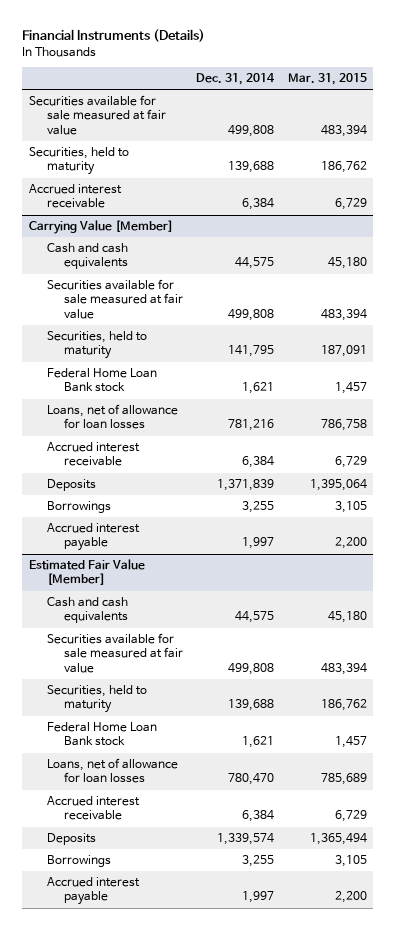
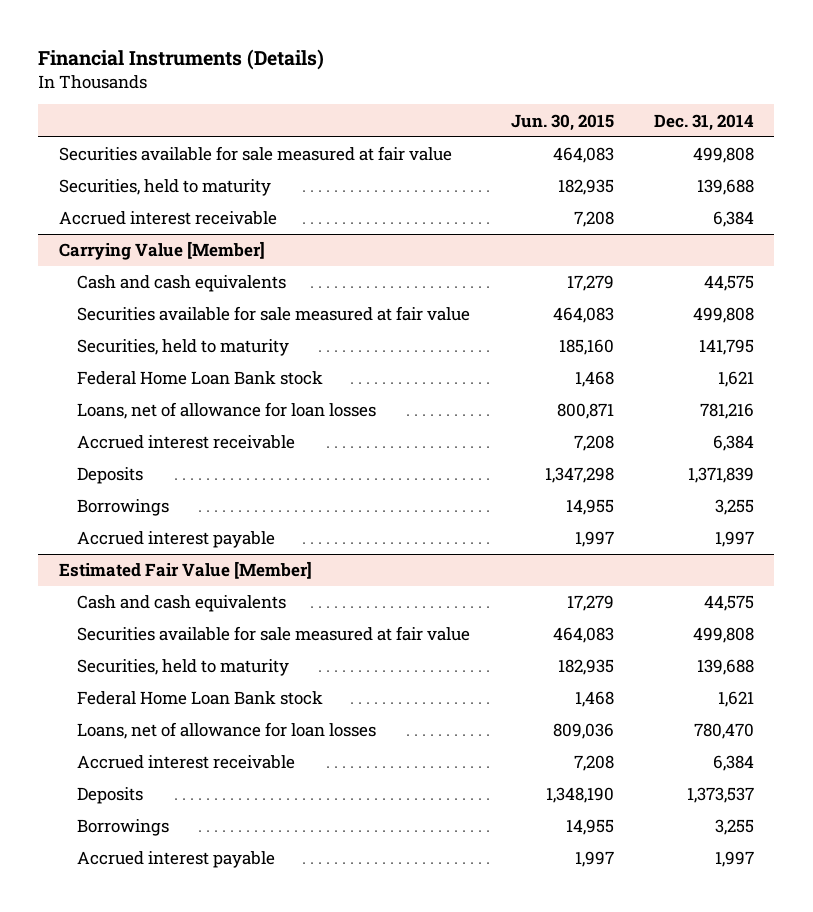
- | Dec. 31, 2014 | Mar. 31, 2015
+ | Jun. 30, 2015 | Dec. 31, 2014
@ Estimated Fair Value [Member]
- Deposits | 1,339,574 | 1,365,494
+ Deposits | 1,348,190 | 1,373,537

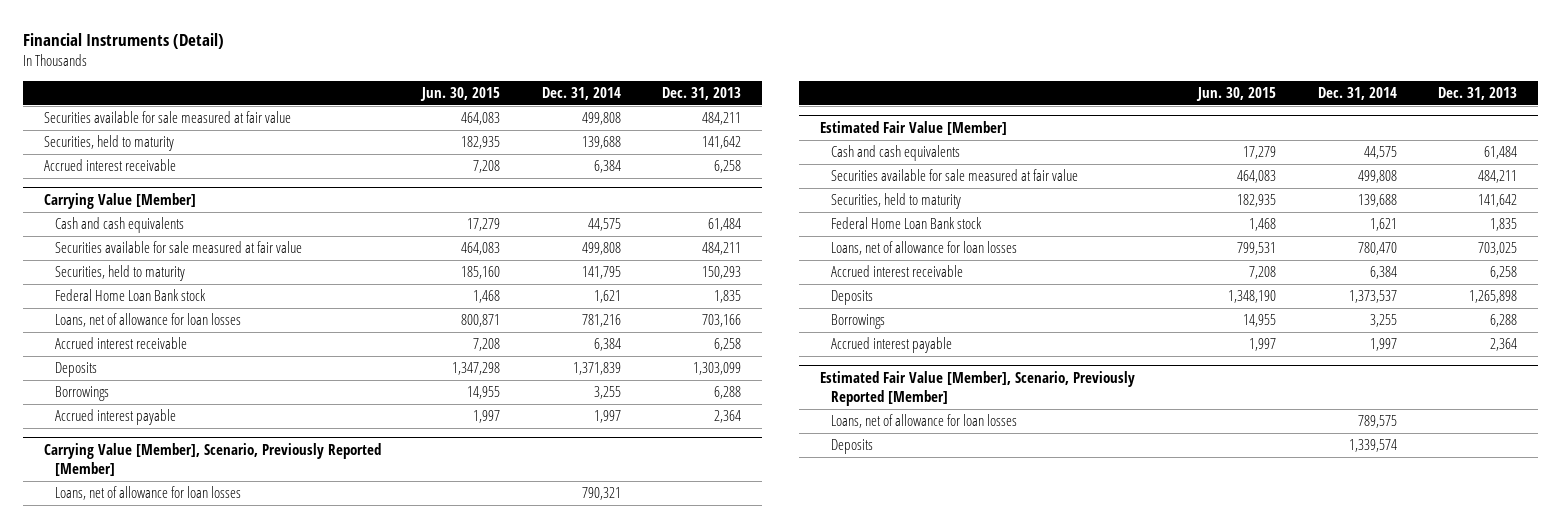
- Financial Instruments (Details)
+ Financial Instruments (Detail)
- | Jun. 30, 2015 | Dec. 31, 2014
+ | Jun. 30, 2015 | Dec. 31, 2014 | Dec. 31, 2013
+ Carrying Value [Member], Scenario, Previously Reported [Member]
+ Loans, net of allowance for loan losses | | 790,321 |
@ Estimated Fair Value [Member]
- Loans, net of allowance for loan losses | 809,036 | 780,470
+ Loans, net of allowance for loan losses | 799,531 | 780,470 | 703,025
+ Estimated Fair Value [Member], Scenario, Previously Reported [Member]
+ Loans, net of allowance for loan losses | | 789,575 |
+ Deposits | | 1,339,574 |

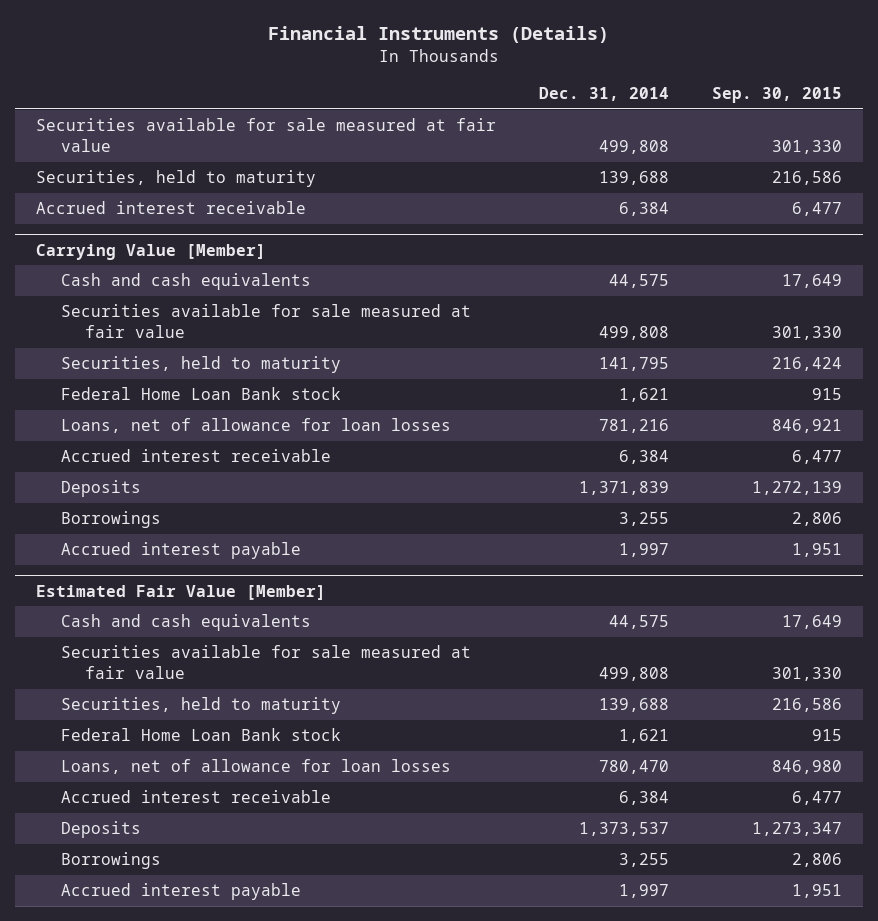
- Financial Instruments (Detail)
+ Financial Instruments (Details)
- | Jun. 30, 2015 | Dec. 31, 2014 | Dec. 31, 2013
+ | Dec. 31, 2014 | Sep. 30, 2015
- Carrying Value [Member], Scenario, Previously Reported [Member]
- Loans, net of allowance for loan losses | | 790,321 |
- Estimated Fair Value [Member], Scenario, Previously Reported [Member]
- Loans, net of allowance for loan losses | | 789,575 |
- Deposits | | 1,339,574 |

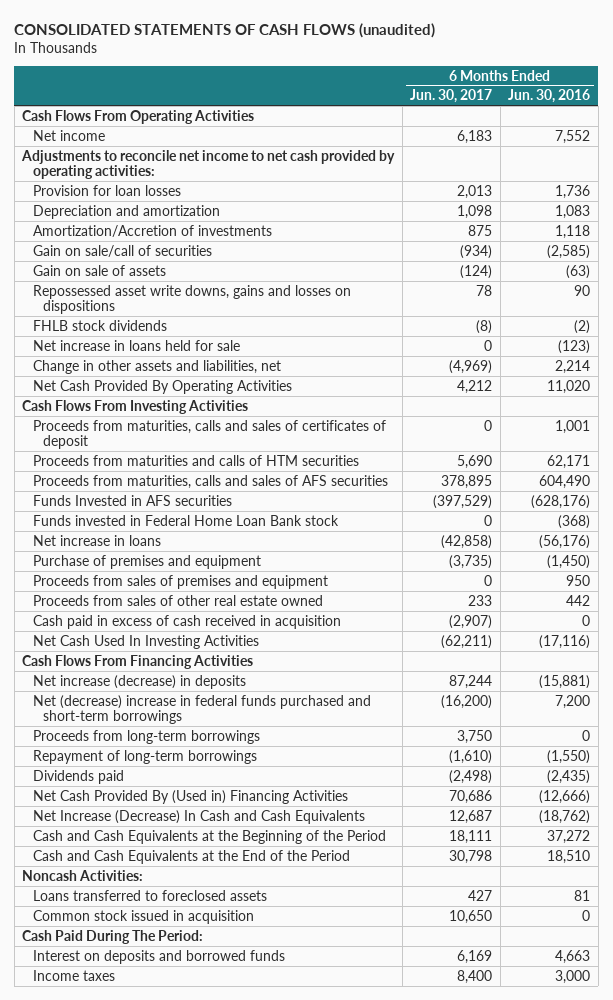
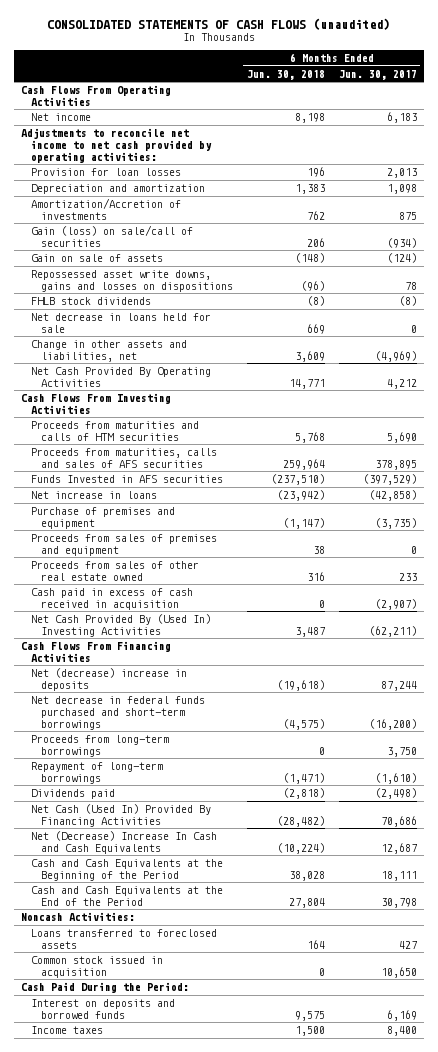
- | 6 Months Ended Jun. 30, 2017 | 6 Months Ended Jun. 30, 2016
+ | 6 Months Ended Jun. 30, 2018 | 6 Months Ended Jun. 30, 2017
- Gain on sale/call of securities | (934) | (2,585)
+ Gain (loss) on sale/call of securities | 206 | (934)
- Net increase in loans held for sale | 0 | (123)
+ Net decrease in loans held for sale | 669 | 0
- Proceeds from maturities, calls and sales of certificates of deposit | 0 | 1,001
- Funds invested in Federal Home Loan Bank stock | 0 | (368)
- Net Cash Used In Investing Activities | (62,211) | (17,116)
+ Net Cash Provided By (Used In) Investing Activities | 3,487 | (62,211)
- Net increase (decrease) in deposits | 87,244 | (15,881)
- Net (decrease) increase in federal funds purchased and short-term borrowings | (16,200) | 7,200
+ Net (decrease) increase in deposits | (19,618) | 87,244
+ Net decrease in federal funds purchased and short-term borrowings | (4,575) | (16,200)
- Net Cash Provided By (Used in) Financing Activities | 70,686 | (12,666)
- Net Increase (Decrease) In Cash and Cash Equivalents | 12,687 | (18,762)
+ Net Cash (Used In) Provided By Financing Activities | (28,482) | 70,686
+ Net (Decrease) Increase In Cash and Cash Equivalents | (10,224) | 12,687
- Cash Paid During The Period:
+ Cash Paid During the Period:

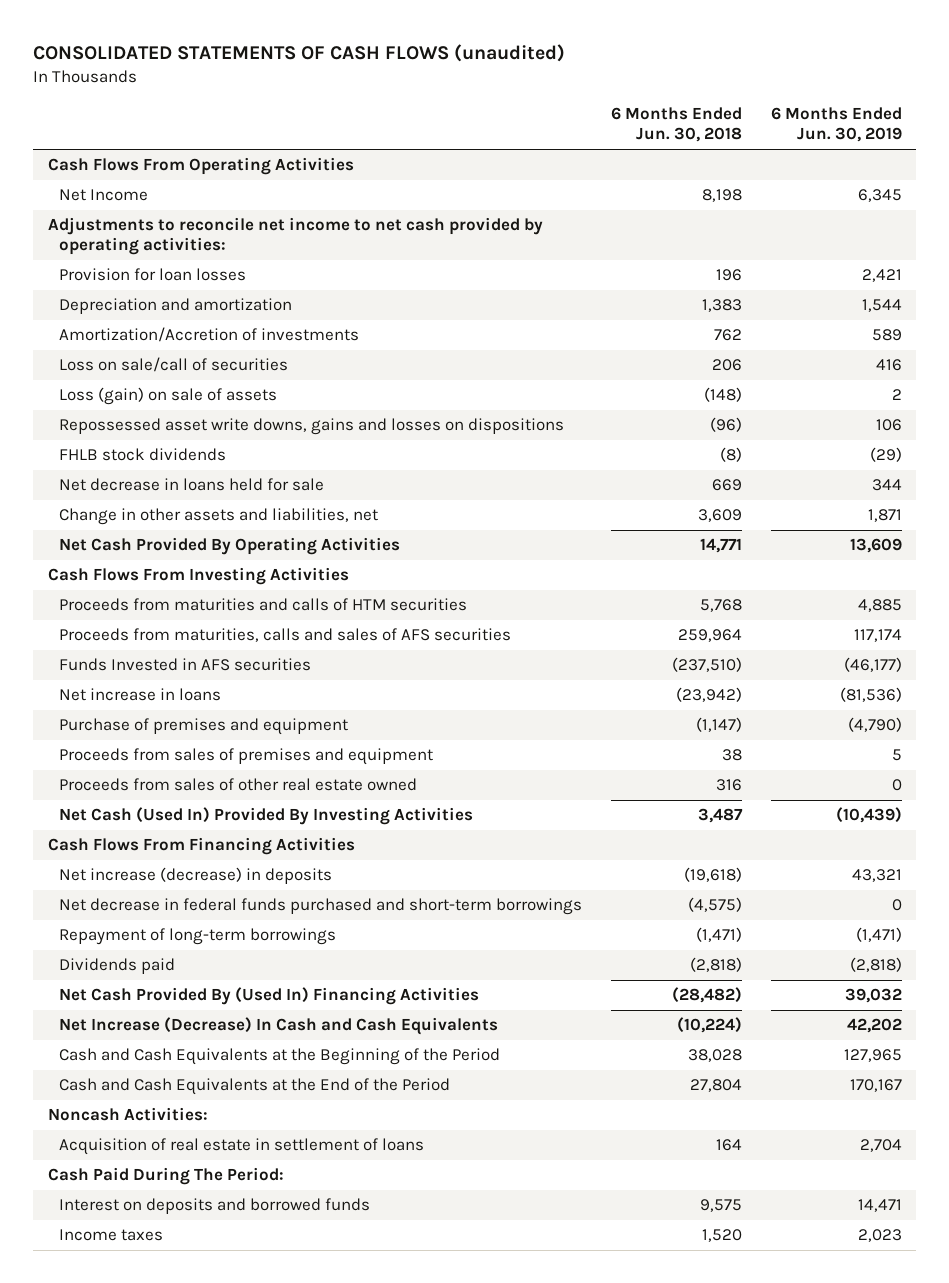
- | 6 Months Ended Jun. 30, 2018 | 6 Months Ended Jun. 30, 2017
+ | 6 Months Ended Jun. 30, 2018 | 6 Months Ended Jun. 30, 2019
- Net income | 8,198 | 6,183
+ Net Income | 8,198 | 6,345
- Gain (loss) on sale/call of securities | 206 | (934)
- Gain on sale of assets | (148) | (124)
+ Loss on sale/call of securities | 206 | 416
+ Loss (gain) on sale of assets | (148) | 2
- Cash paid in excess of cash received in acquisition | 0 | (2,907)
- Net Cash Provided By (Used In) Investing Activities | 3,487 | (62,211)
+ Net Cash (Used In) Provided By Investing Activities | 3,487 | (10,439)
- Net (decrease) increase in deposits | (19,618) | 87,244
+ Net increase (decrease) in deposits | (19,618) | 43,321
- Proceeds from long-term borrowings | 0 | 3,750
- Net Cash (Used In) Provided By Financing Activities | (28,482) | 70,686
- Net (Decrease) Increase In Cash and Cash Equivalents | (10,224) | 12,687
+ Net Cash Provided By (Used In) Financing Activities | (28,482) | 39,032
+ Net Increase (Decrease) In Cash and Cash Equivalents | (10,224) | 42,202
- Loans transferred to foreclosed assets | 164 | 427
- Common stock issued in acquisition | 0 | 10,650
- Cash Paid During the Period:
+ Acquisition of real estate in settlement of loans | 164 | 2,704
+ Cash Paid During The Period:
- Income taxes | 1,500 | 8,400
+ Income taxes | 1,520 | 2,023

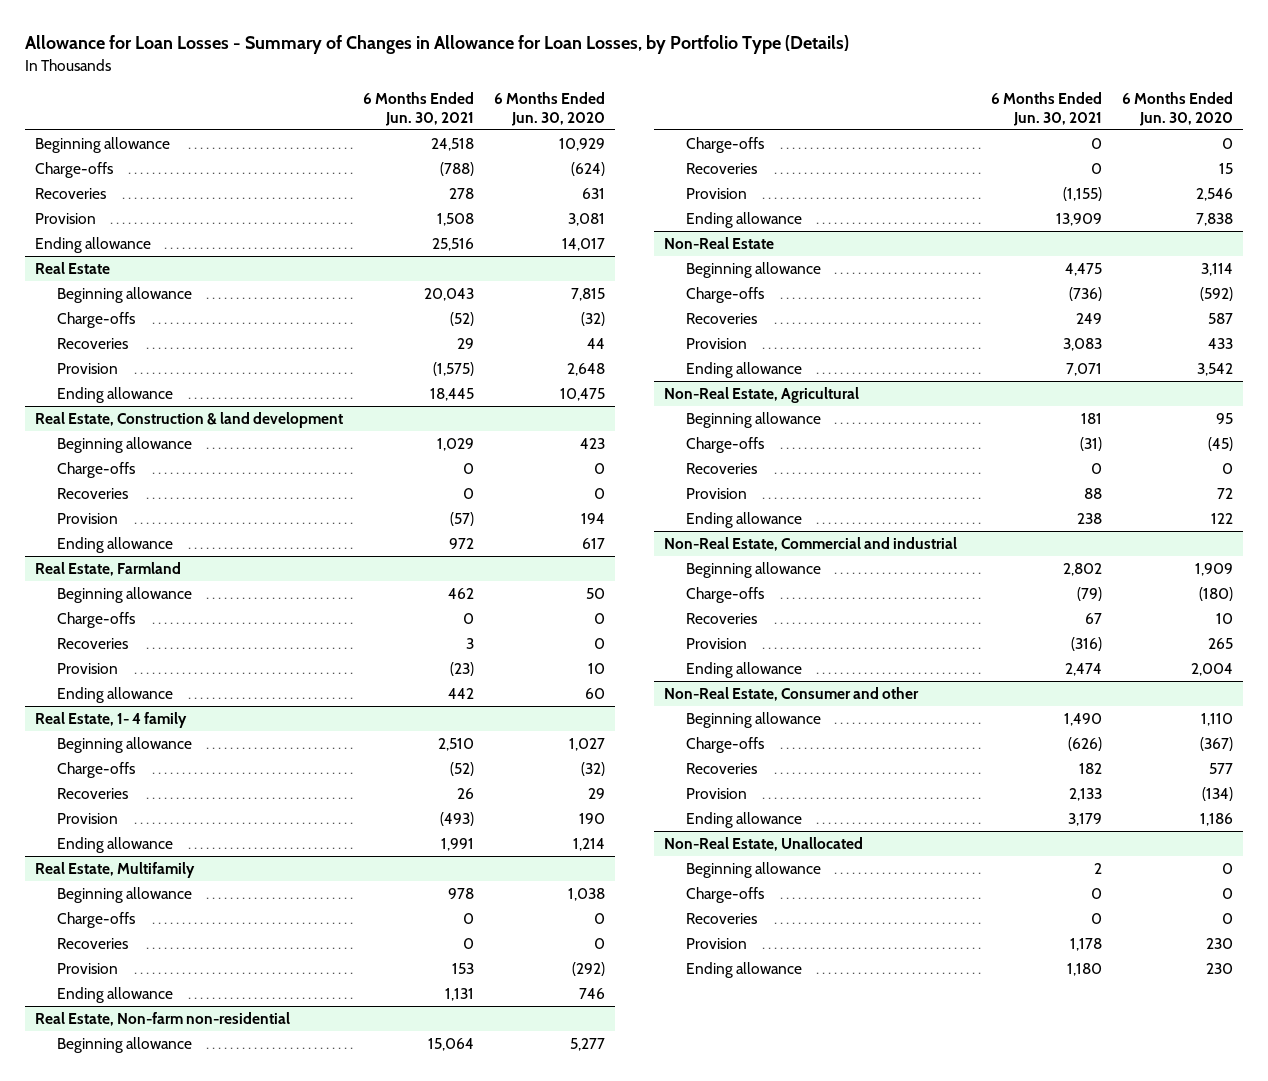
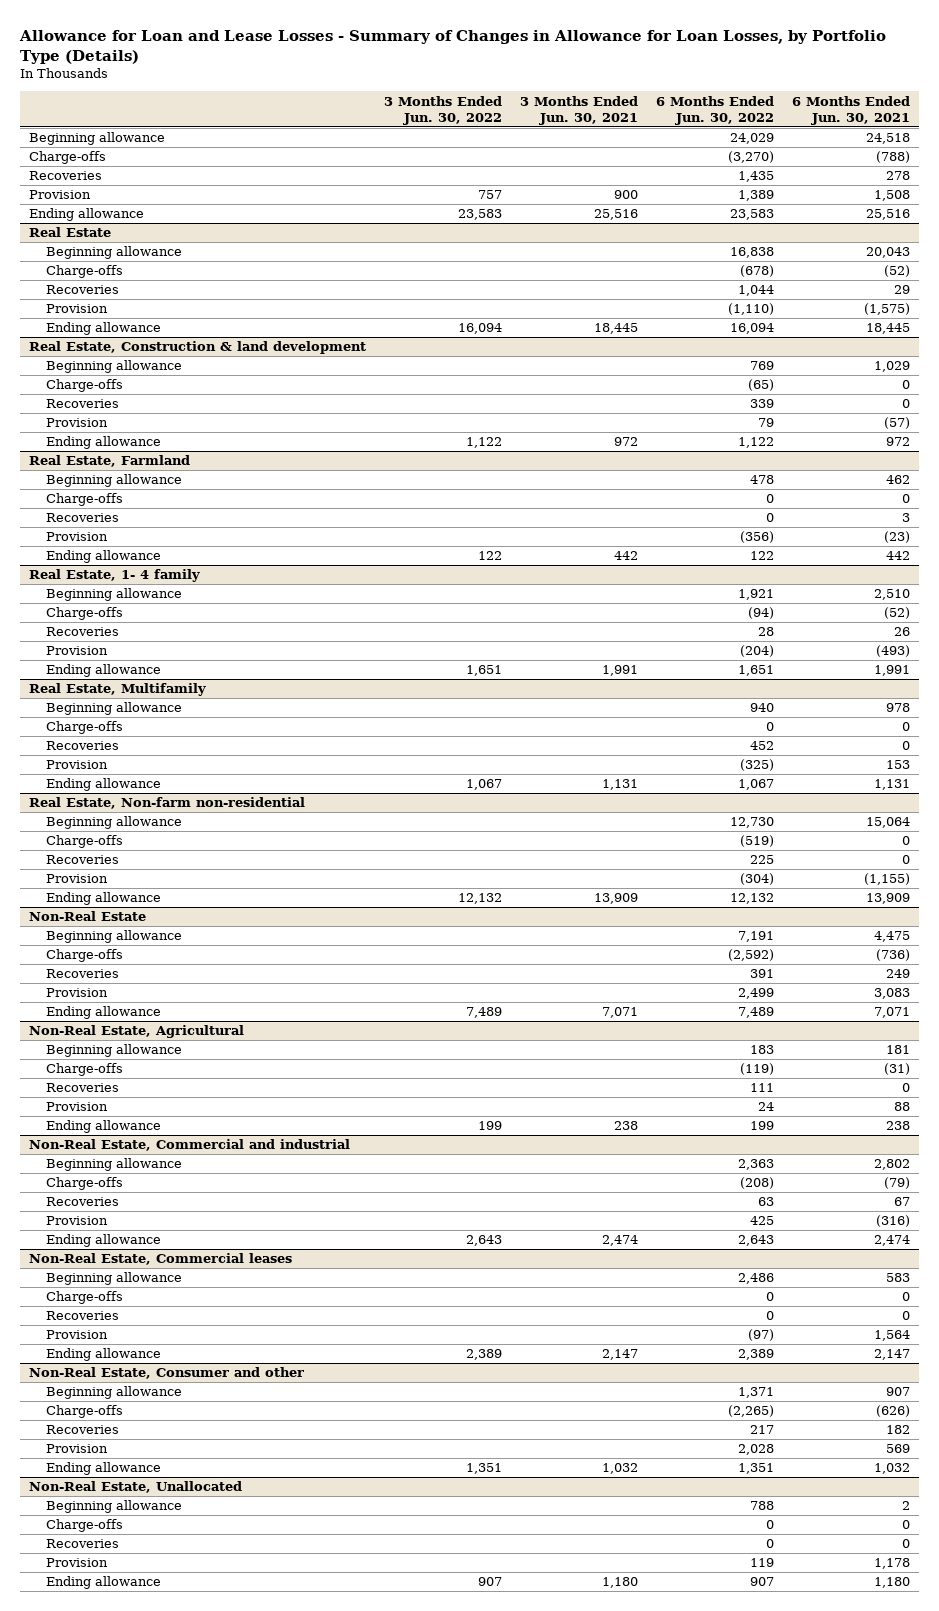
- Allowance for Loan Losses - Summary of Changes in Allowance for Loan Losses, by Portfolio Type (Details)
+ Allowance for Loan and Lease Losses - Summary of Changes in Allowance for Loan Losses, by Portfolio Type (Details)
- | 6 Months Ended Jun. 30, 2021 | 6 Months Ended Jun. 30, 2020
+ | 3 Months Ended Jun. 30, 2022 | 3 Months Ended Jun. 30, 2021 | 6 Months Ended Jun. 30, 2022 | 6 Months Ended Jun. 30, 2021
+ Non-Real Estate, Commercial leases
+ Beginning allowance | | | 2,486 | 583
+ Charge-offs | | | 0 | 0
+ Recoveries | | | 0 | 0
+ Provision | | | (97) | 1,564
+ Ending allowance | 2,389 | 2,147 | 2,389 | 2,147
@ Non-Real Estate, Consumer and other
- Beginning allowance | 1,490 | 1,110
+ Beginning allowance | | | 1,371 | 907
- Provision | 2,133 | (134)
- Ending allowance | 3,179 | 1,186
+ Provision | | | 2,028 | 569
+ Ending allowance | 1,351 | 1,032 | 1,351 | 1,032

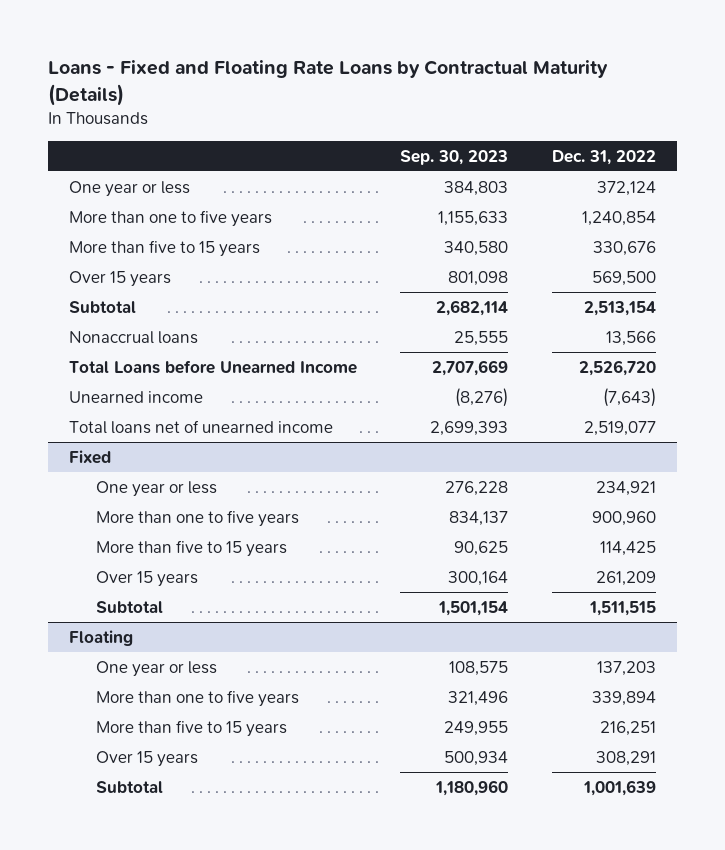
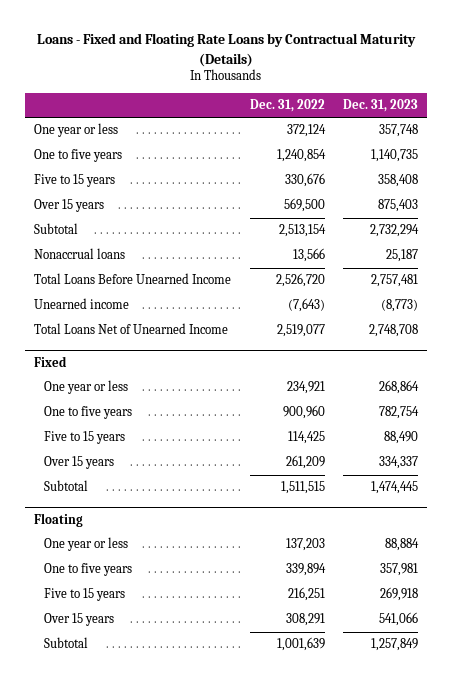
- | Sep. 30, 2023 | Dec. 31, 2022
+ | Dec. 31, 2022 | Dec. 31, 2023
- More than one to five years | 1,155,633 | 1,240,854
- More than five to 15 years | 340,580 | 330,676
+ One to five years | 1,240,854 | 1,140,735
+ Five to 15 years | 330,676 | 358,408
- Total Loans before Unearned Income | 2,707,669 | 2,526,720
+ Total Loans Before Unearned Income | 2,526,720 | 2,757,481
- Total loans net of unearned income | 2,699,393 | 2,519,077
+ Total Loans Net of Unearned Income | 2,519,077 | 2,748,708
@ Fixed
- More than one to five years | 834,137 | 900,960
- More than five to 15 years | 90,625 | 114,425
+ One to five years | 900,960 | 782,754
+ Five to 15 years | 114,425 | 88,490
@ Floating
- More than one to five years | 321,496 | 339,894
- More than five to 15 years | 249,955 | 216,251
+ One to five years | 339,894 | 357,981
+ Five to 15 years | 216,251 | 269,918

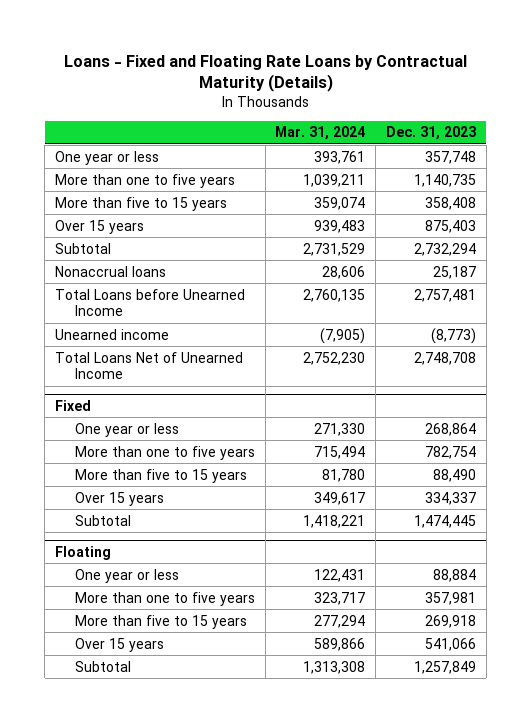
- | Dec. 31, 2022 | Dec. 31, 2023
+ | Mar. 31, 2024 | Dec. 31, 2023
- One to five years | 1,240,854 | 1,140,735
- Five to 15 years | 330,676 | 358,408
+ More than one to five years | 1,039,211 | 1,140,735
+ More than five to 15 years | 359,074 | 358,408
- Total Loans Before Unearned Income | 2,526,720 | 2,757,481
+ Total Loans before Unearned Income | 2,760,135 | 2,757,481
@ Fixed
- One to five years | 900,960 | 782,754
- Five to 15 years | 114,425 | 88,490
+ More than one to five years | 715,494 | 782,754
+ More than five to 15 years | 81,780 | 88,490
@ Floating
- One to five years | 339,894 | 357,981
- Five to 15 years | 216,251 | 269,918
+ More than one to five years | 323,717 | 357,981
+ More than five to 15 years | 277,294 | 269,918

